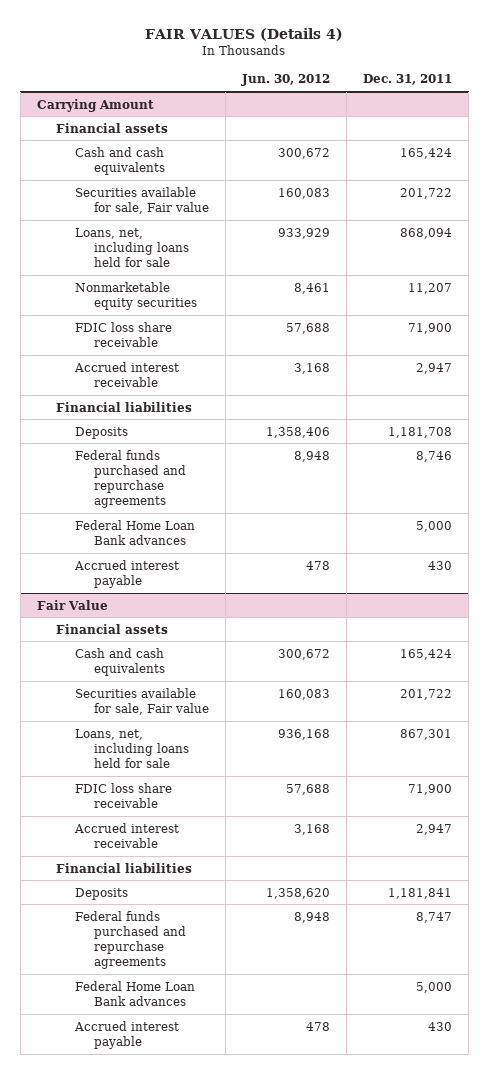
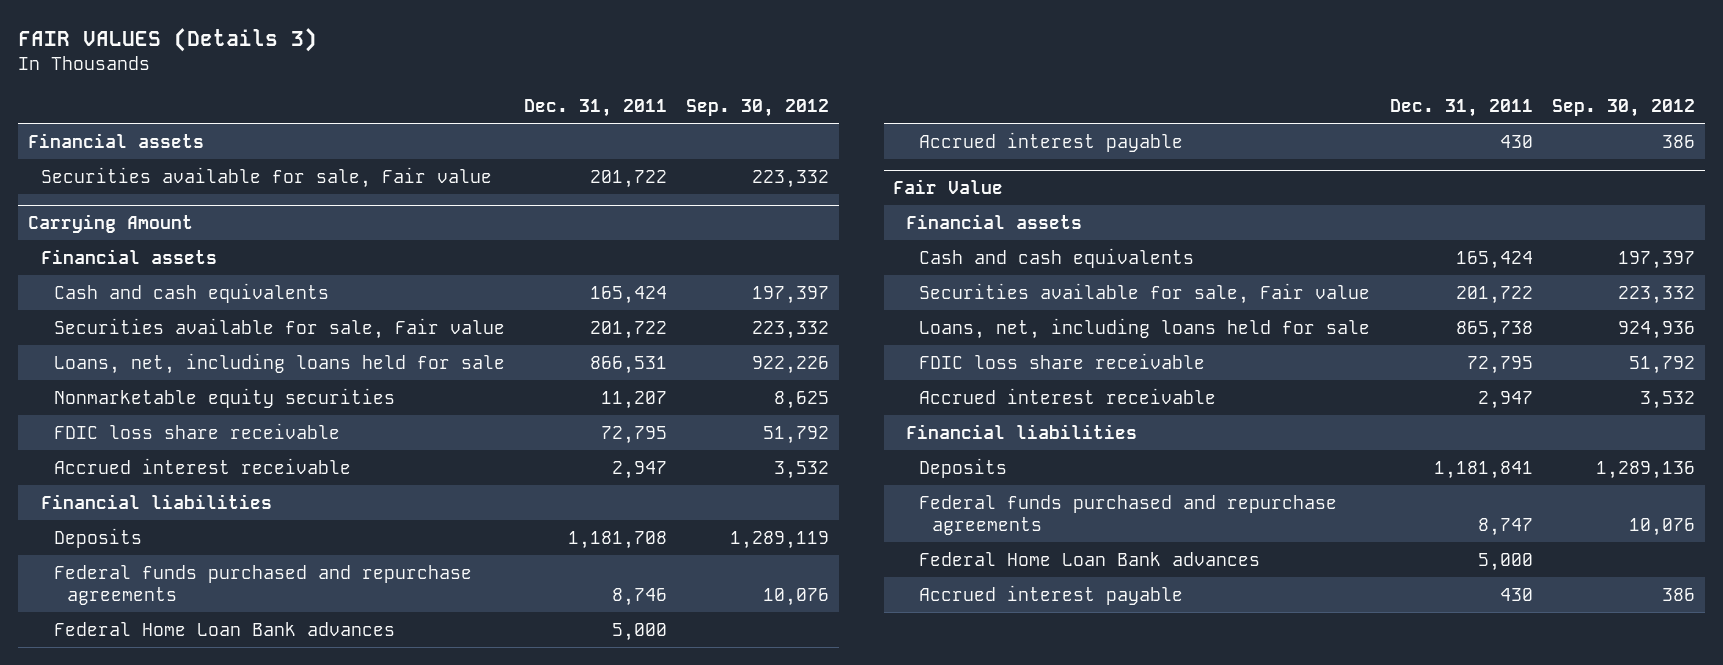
- FAIR VALUES (Details 4)
+ FAIR VALUES (Details 3)
- | Jun. 30, 2012 | Dec. 31, 2011
+ | Dec. 31, 2011 | Sep. 30, 2012
+ Financial assets
+ Securities available for sale, Fair value | 201,722 | 223,332
@ Carrying Amount
- Loans, net, including loans held for sale | 933,929 | 868,094
+ Loans, net, including loans held for sale | 866,531 | 922,226
- FDIC loss share receivable | 57,688 | 71,900
+ FDIC loss share receivable | 72,795 | 51,792
@ Fair Value
- Loans, net, including loans held for sale | 936,168 | 867,301
- FDIC loss share receivable | 57,688 | 71,900
+ Loans, net, including loans held for sale | 865,738 | 924,936
+ FDIC loss share receivable | 72,795 | 51,792

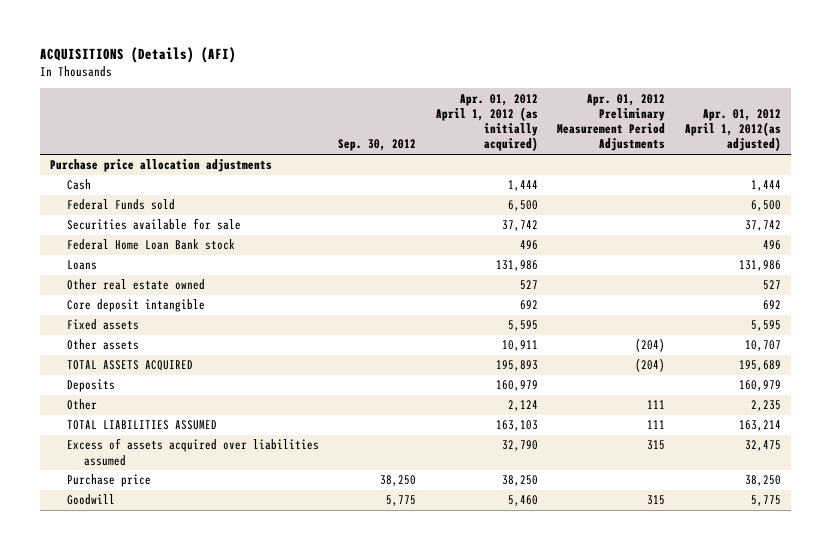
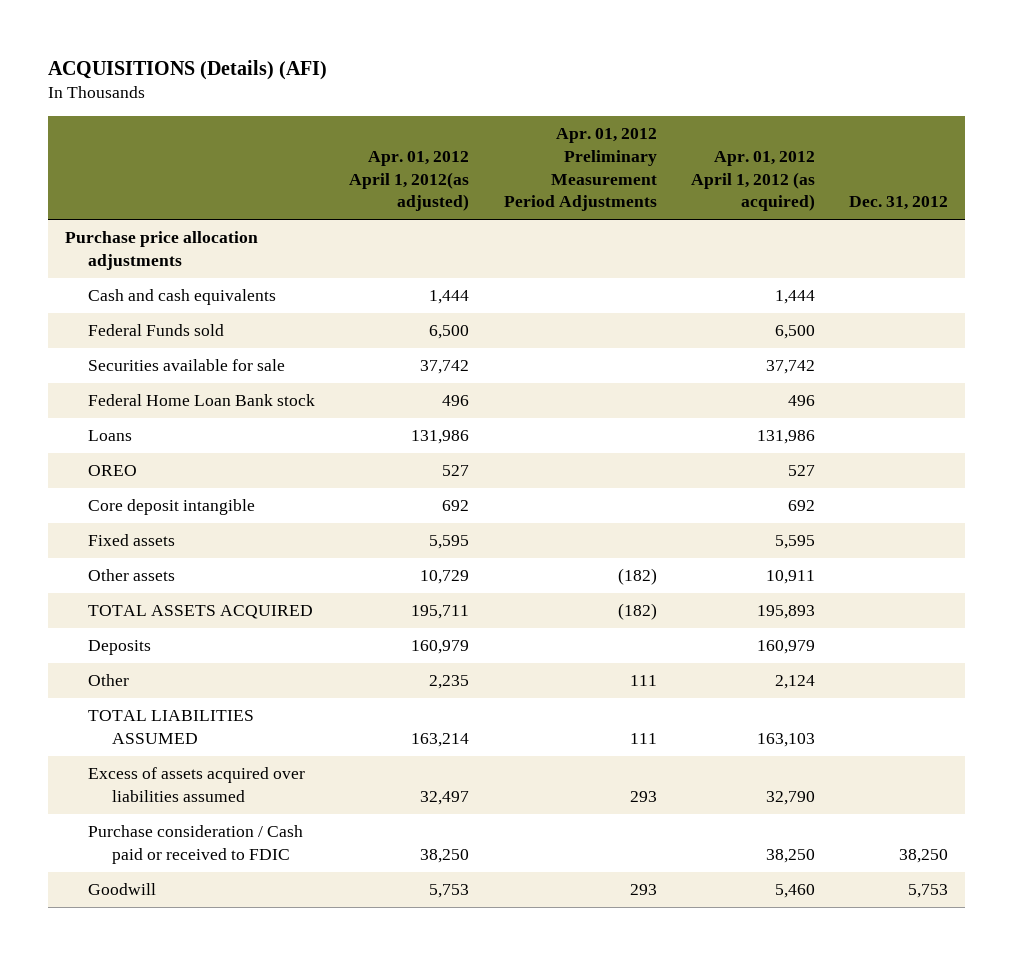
- | Sep. 30, 2012 | Apr. 01, 2012 April 1, 2012 (as initially acquired) | Apr. 01, 2012 Preliminary Measurement Period Adjustments | Apr. 01, 2012 April 1, 2012(as adjusted)
+ | Apr. 01, 2012 April 1, 2012(as adjusted) | Apr. 01, 2012 Preliminary Measurement Period Adjustments | Apr. 01, 2012 April 1, 2012 (as acquired) | Dec. 31, 2012
- Cash | | 1,444 | | 1,444
+ Cash and cash equivalents | 1,444 | | 1,444 |
- Other real estate owned | | 527 | | 527
+ OREO | 527 | | 527 |
- Other assets | | 10,911 | (204) | 10,707
- TOTAL ASSETS ACQUIRED | | 195,893 | (204) | 195,689
+ Other assets | 10,729 | (182) | 10,911 |
+ TOTAL ASSETS ACQUIRED | 195,711 | (182) | 195,893 |
- Excess of assets acquired over liabilities assumed | | 32,790 | 315 | 32,475
- Purchase price | 38,250 | 38,250 | | 38,250
- Goodwill | 5,775 | 5,460 | 315 | 5,775
+ Excess of assets acquired over liabilities assumed | 32,497 | 293 | 32,790 |
+ Purchase consideration / Cash paid or received to FDIC | 38,250 | | 38,250 | 38,250
+ Goodwill | 5,753 | 293 | 5,460 | 5,753

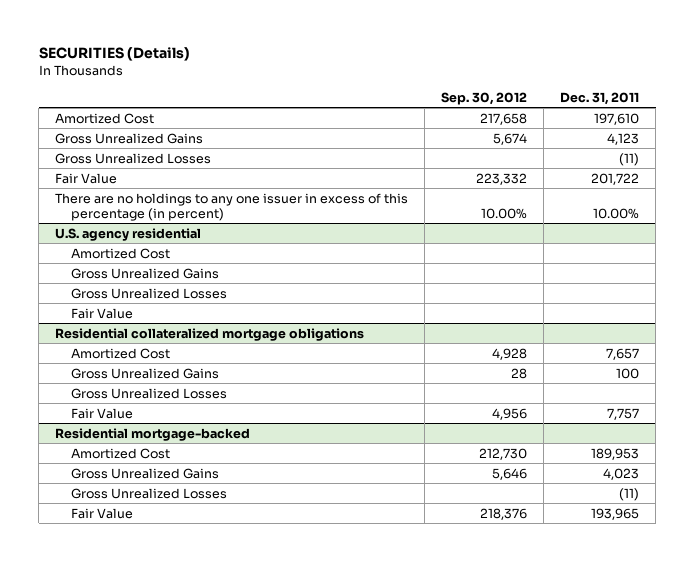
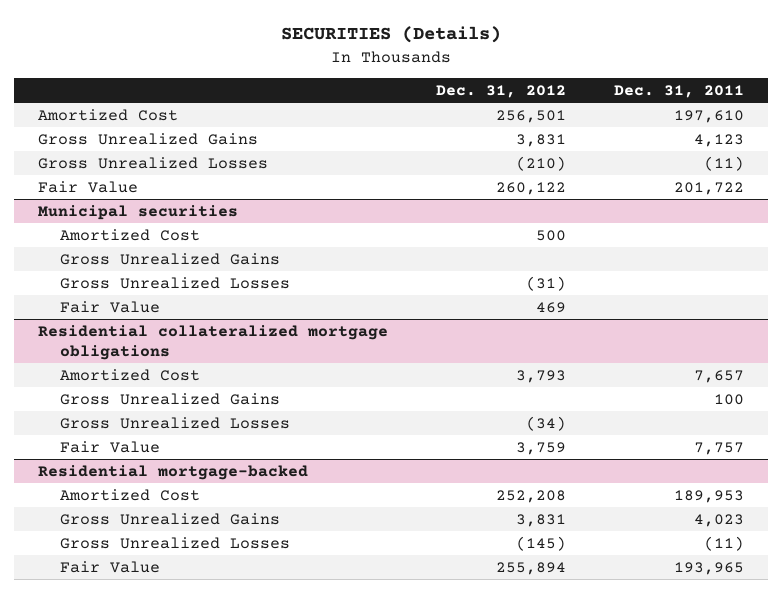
- | Sep. 30, 2012 | Dec. 31, 2011
+ | Dec. 31, 2012 | Dec. 31, 2011
- There are no holdings to any one issuer in excess of this percentage (in percent) | 10.00% | 10.00%
- U.S. agency residential
+ Municipal securities

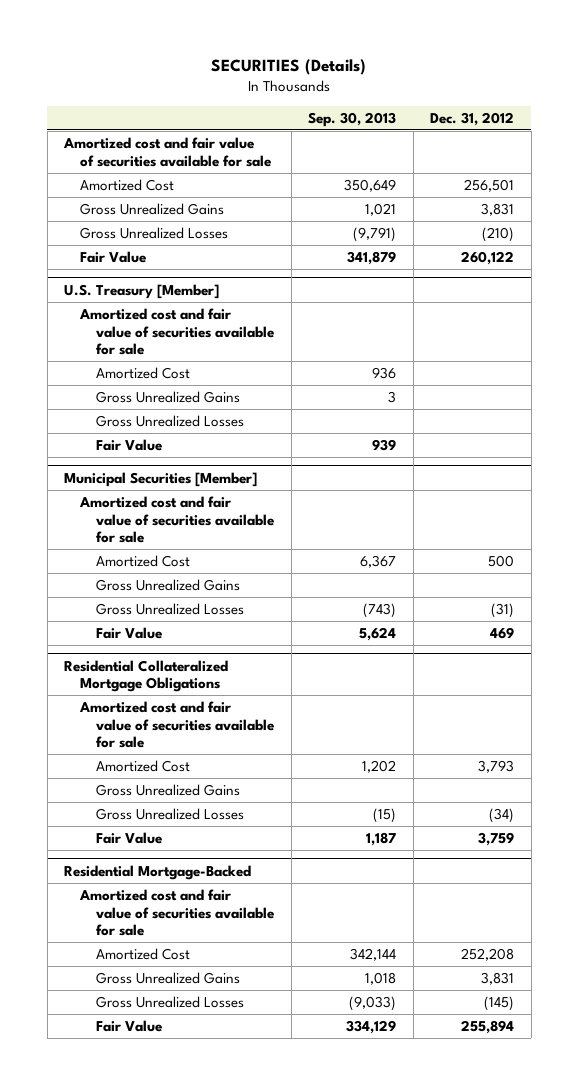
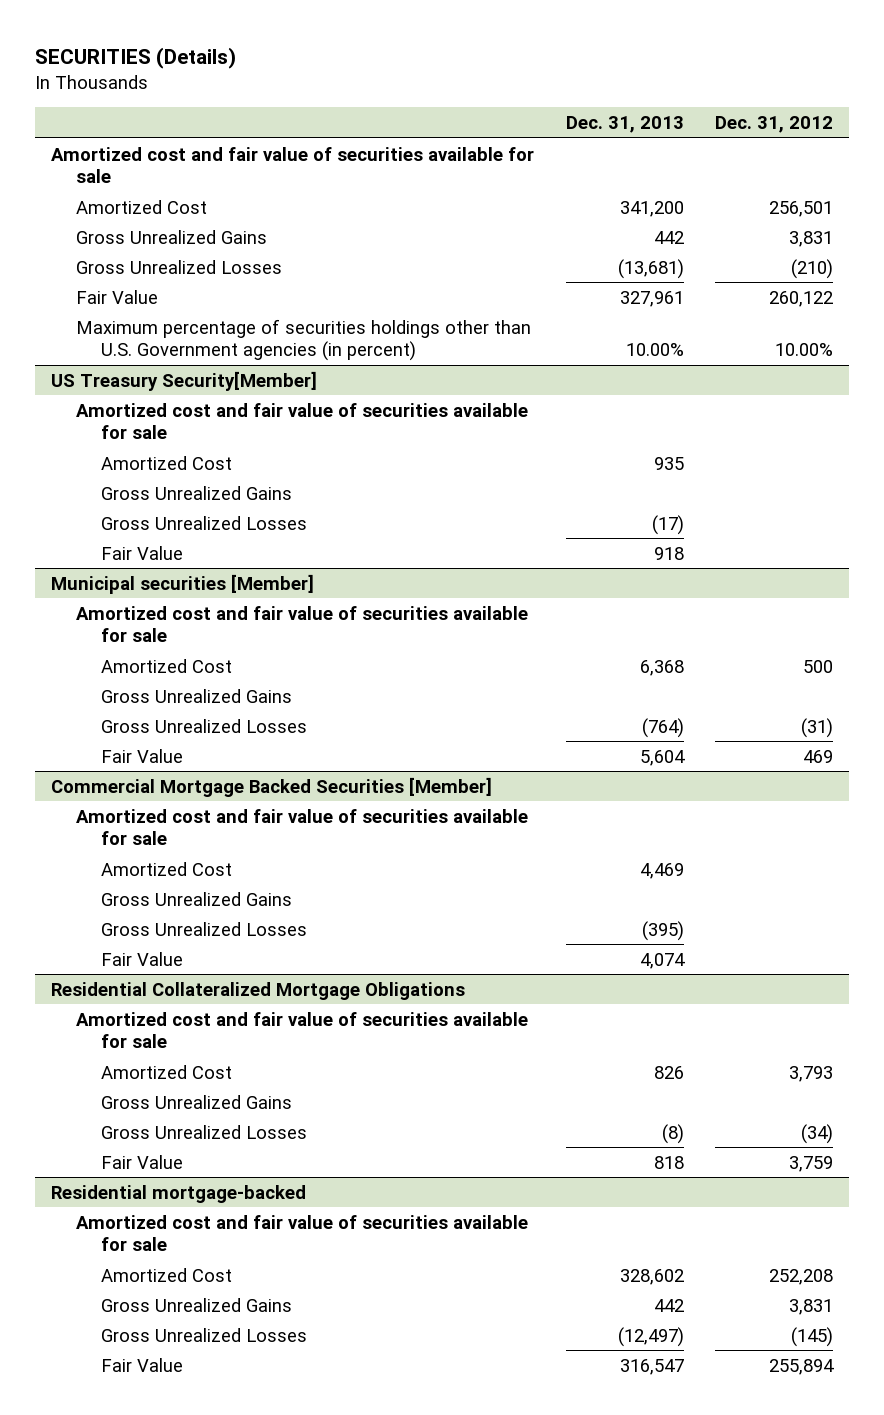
- | Sep. 30, 2013 | Dec. 31, 2012
+ | Dec. 31, 2013 | Dec. 31, 2012
- U.S. Treasury [Member]
+ Maximum percentage of securities holdings other than U.S. Government agencies (in percent) | 10.00% | 10.00%
+ US Treasury Security[Member]
- Municipal Securities [Member]
+ Municipal securities [Member]
+ Commercial Mortgage Backed Securities [Member]
+ Amortized cost and fair value of securities available for sale
+ Amortized Cost | 4,469 |
+ Gross Unrealized Gains
+ Gross Unrealized Losses | (395) |
+ Fair Value | 4,074 |
- Residential Mortgage-Backed
+ Residential mortgage-backed

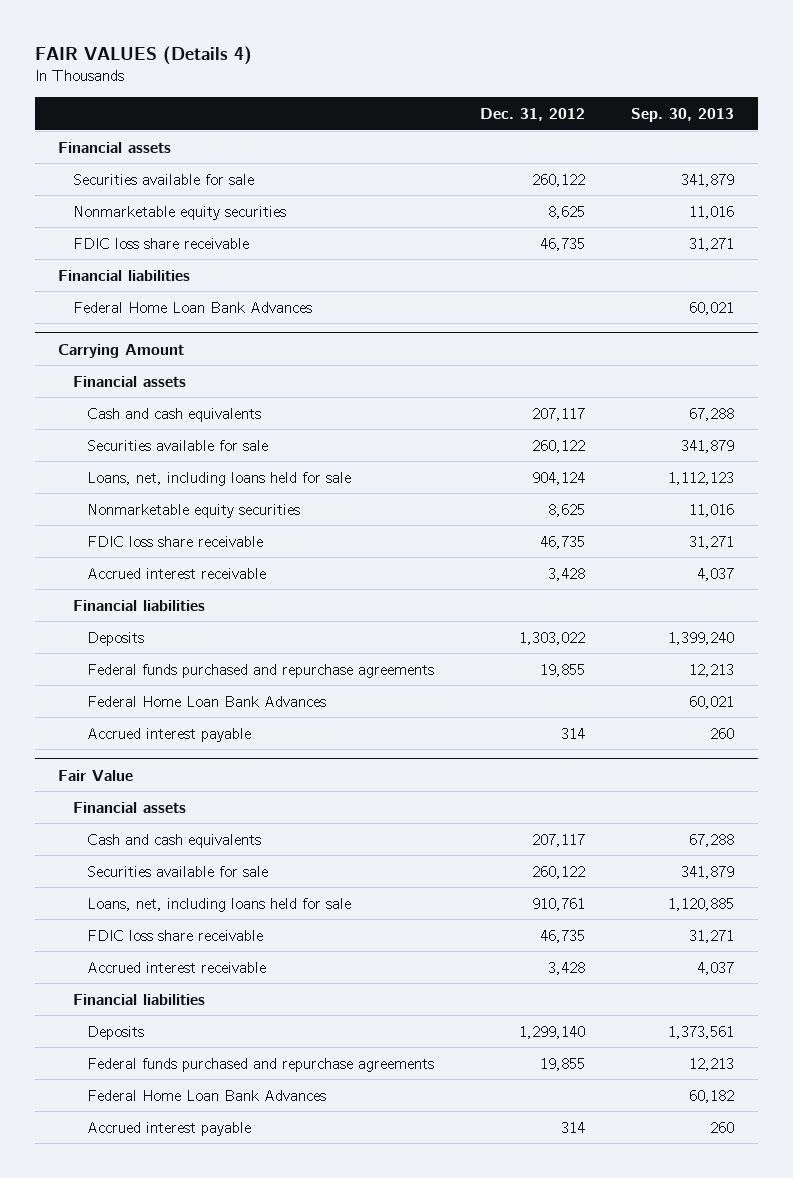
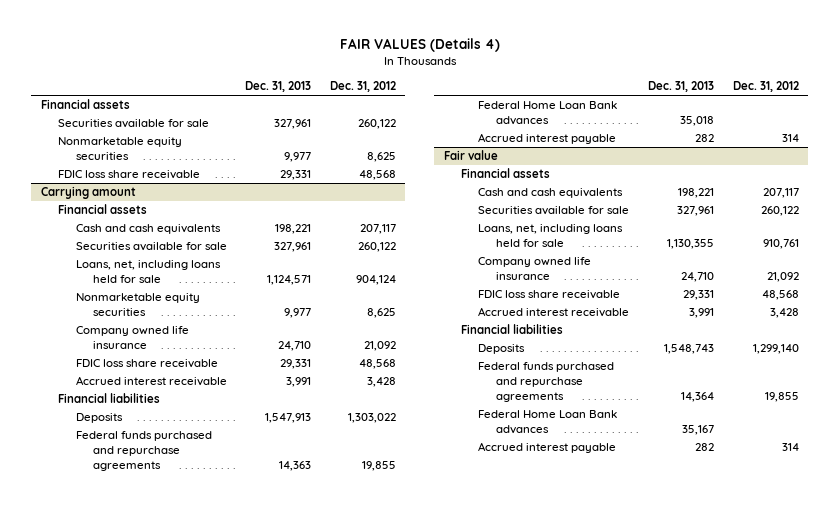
- | Dec. 31, 2012 | Sep. 30, 2013
+ | Dec. 31, 2013 | Dec. 31, 2012
- FDIC loss share receivable | 46,735 | 31,271
- Financial liabilities
- Federal Home Loan Bank Advances | | 60,021
- Carrying Amount
+ FDIC loss share receivable | 29,331 | 48,568
+ Carrying amount
- FDIC loss share receivable | 46,735 | 31,271
+ Company owned life insurance | 24,710 | 21,092
+ FDIC loss share receivable | 29,331 | 48,568
- Federal Home Loan Bank Advances | | 60,021
+ Federal Home Loan Bank advances | 35,018 |
- Fair Value
+ Fair value
- FDIC loss share receivable | 46,735 | 31,271
+ Company owned life insurance | 24,710 | 21,092
+ FDIC loss share receivable | 29,331 | 48,568
- Federal Home Loan Bank Advances | | 60,182
+ Federal Home Loan Bank advances | 35,167 |

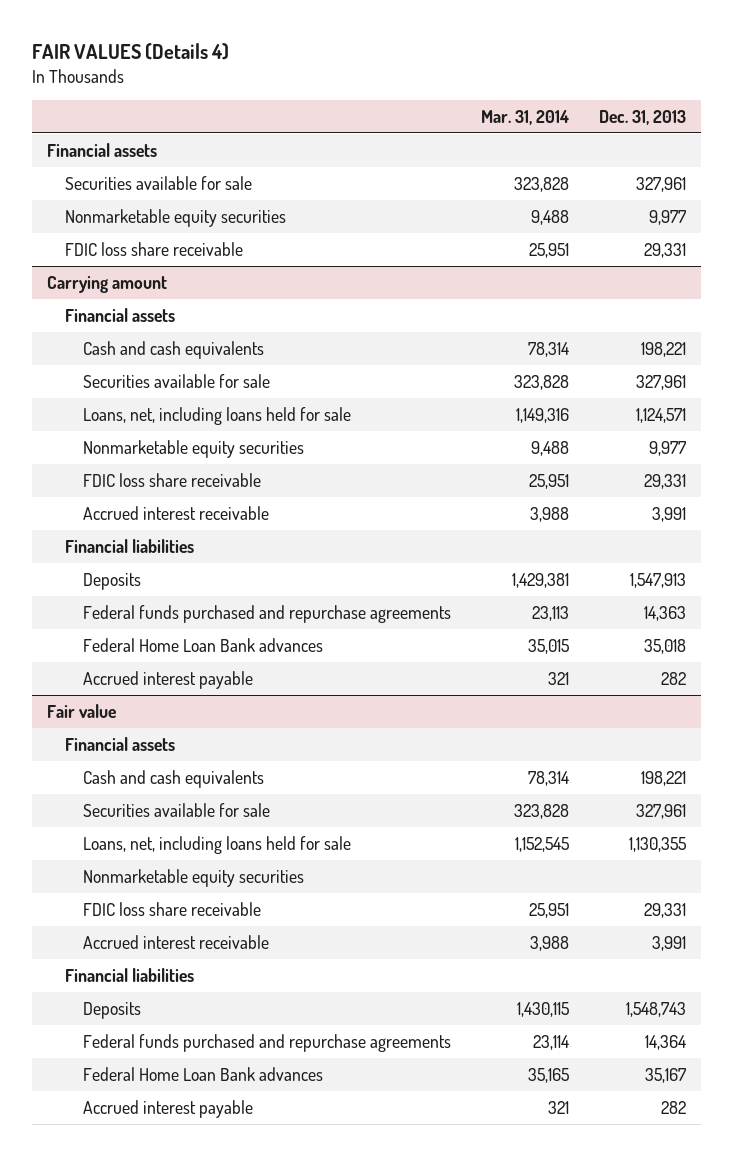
- | Dec. 31, 2013 | Dec. 31, 2012
+ | Mar. 31, 2014 | Dec. 31, 2013
@ Carrying amount
- Company owned life insurance | 24,710 | 21,092
@ Fair value
- Company owned life insurance | 24,710 | 21,092
+ Nonmarketable equity securities

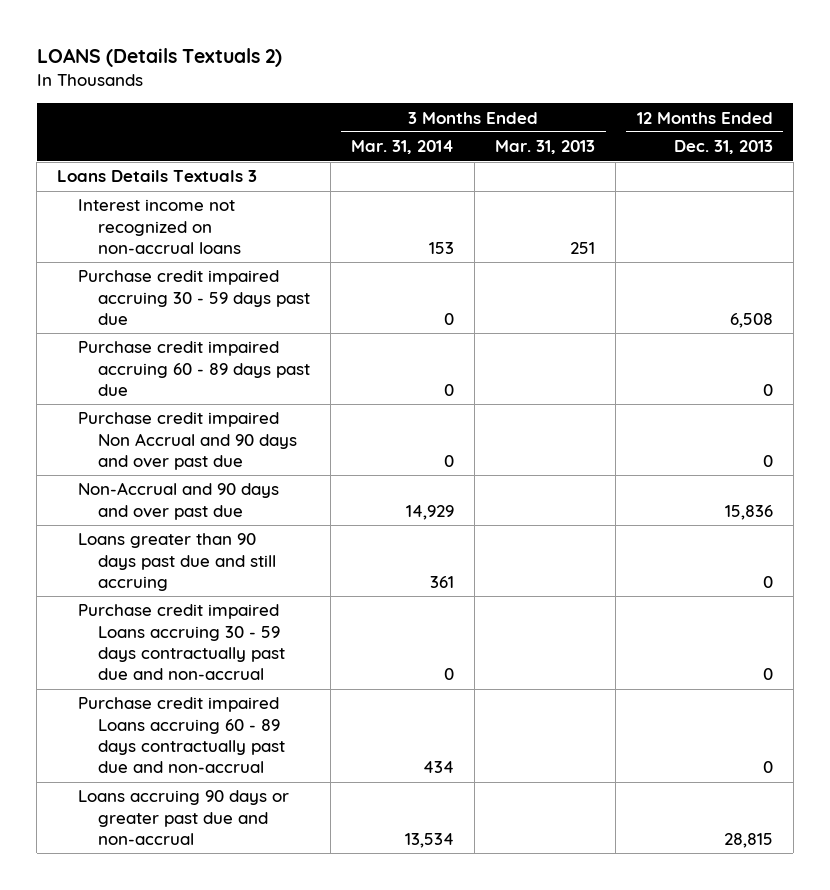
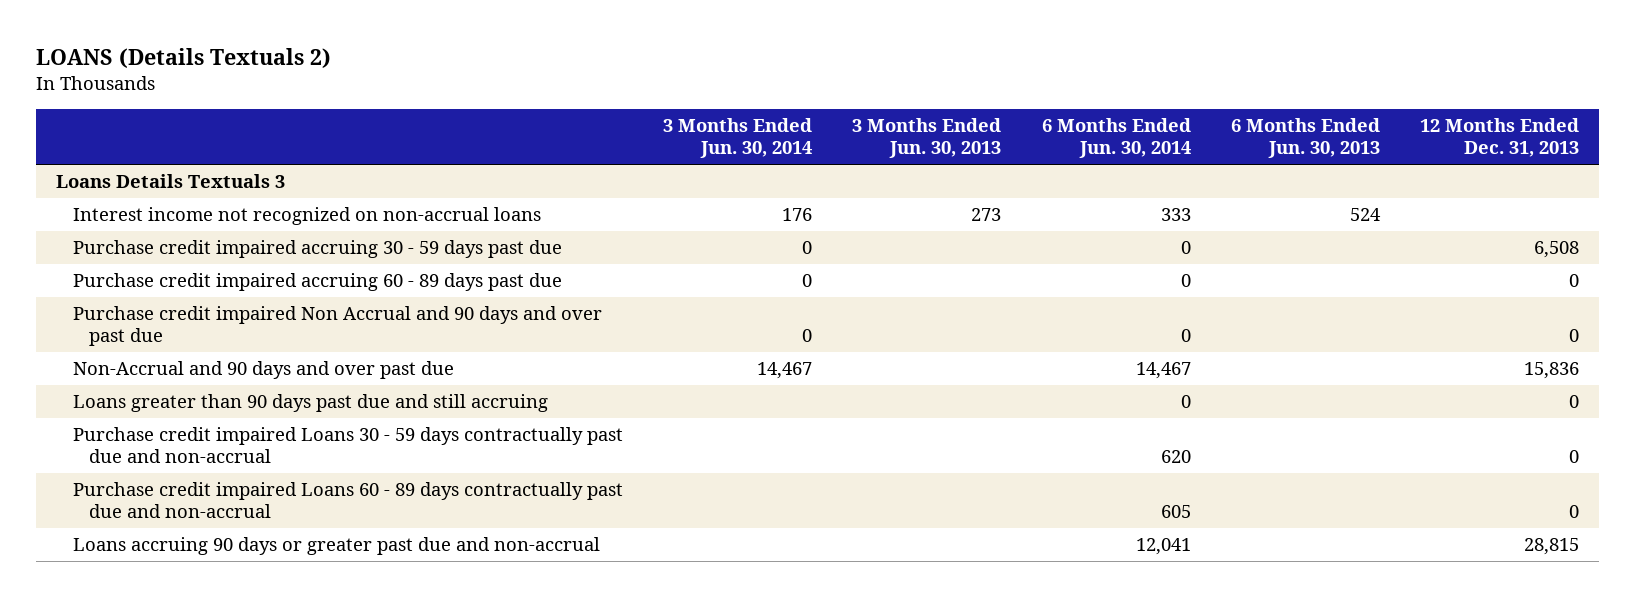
- | 3 Months Ended Mar. 31, 2014 | 3 Months Ended Mar. 31, 2013 | 12 Months Ended Dec. 31, 2013
+ | 3 Months Ended Jun. 30, 2014 | 3 Months Ended Jun. 30, 2013 | 6 Months Ended Jun. 30, 2014 | 6 Months Ended Jun. 30, 2013 | 12 Months Ended Dec. 31, 2013
- Purchase credit impaired Loans accruing 30 - 59 days contractually past due and non-accrual | 0 | | 0
- Purchase credit impaired Loans accruing 60 - 89 days contractually past due and non-accrual | 434 | | 0
+ Purchase credit impaired Loans 30 - 59 days contractually past due and non-accrual | | | 620 | | 0
+ Purchase credit impaired Loans 60 - 89 days contractually past due and non-accrual | | | 605 | | 0

